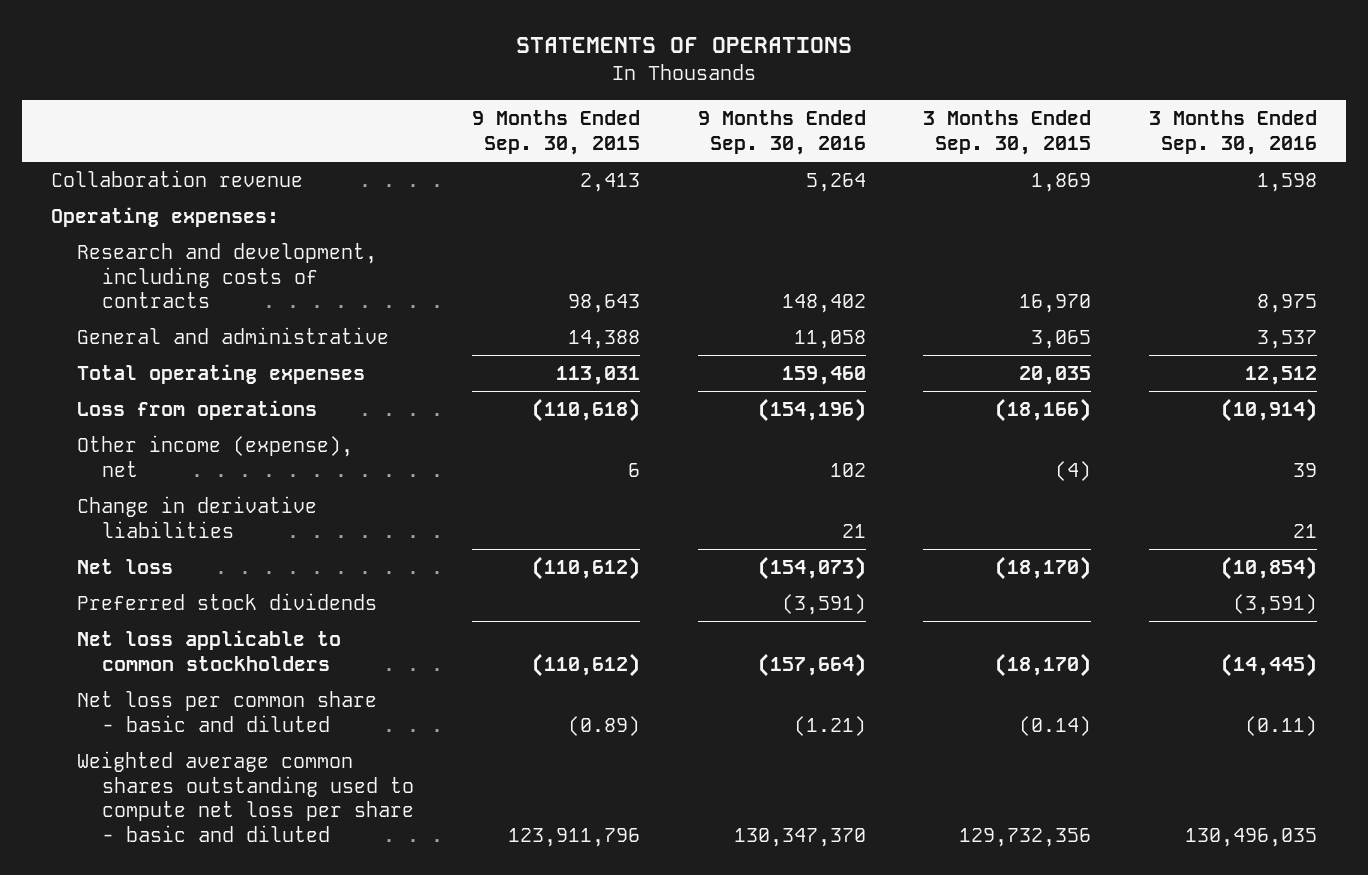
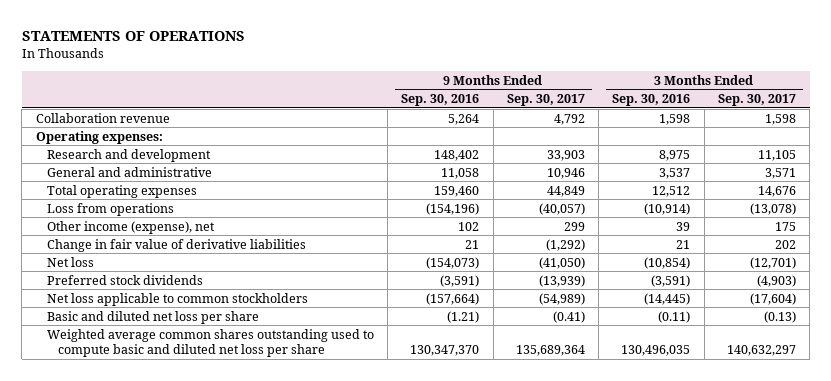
- | 9 Months Ended Sep. 30, 2015 | 9 Months Ended Sep. 30, 2016 | 3 Months Ended Sep. 30, 2015 | 3 Months Ended Sep. 30, 2016
+ | 9 Months Ended Sep. 30, 2016 | 9 Months Ended Sep. 30, 2017 | 3 Months Ended Sep. 30, 2016 | 3 Months Ended Sep. 30, 2017
- Research and development, including costs of contracts | 98,643 | 148,402 | 16,970 | 8,975
+ Research and development | 148,402 | 33,903 | 8,975 | 11,105
- Change in derivative liabilities | | 21 | | 21
+ Change in fair value of derivative liabilities | 21 | (1,292) | 21 | 202
- Net loss per common share - basic and diluted | (0.89) | (1.21) | (0.14) | (0.11)
- Weighted average common shares outstanding used to compute net loss per share - basic and diluted | 123,911,796 | 130,347,370 | 129,732,356 | 130,496,035
+ Basic and diluted net loss per share | (1.21) | (0.41) | (0.11) | (0.13)
+ Weighted average common shares outstanding used to compute basic and diluted net loss per share | 130,347,370 | 135,689,364 | 130,496,035 | 140,632,297

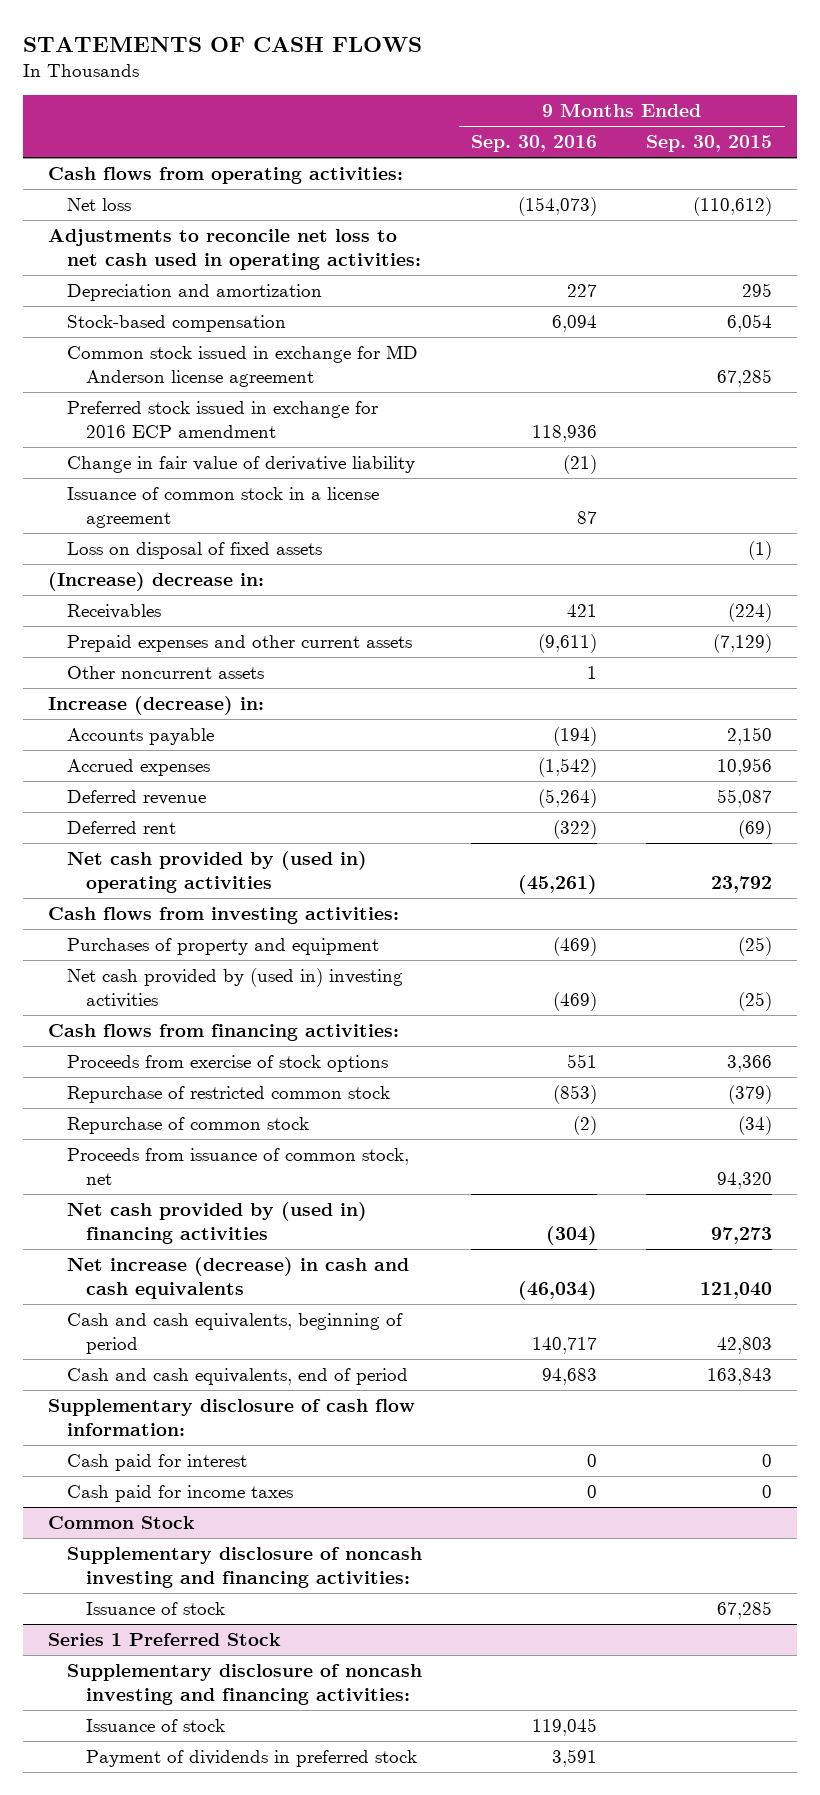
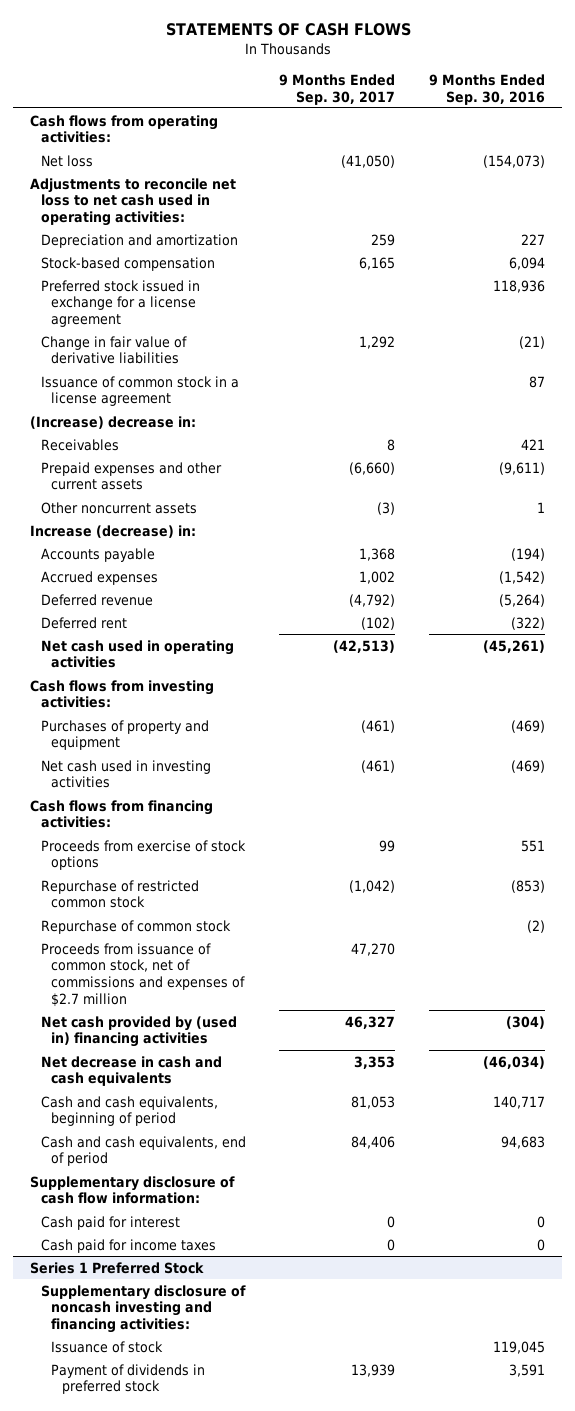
- | 9 Months Ended Sep. 30, 2016 | 9 Months Ended Sep. 30, 2015
+ | 9 Months Ended Sep. 30, 2017 | 9 Months Ended Sep. 30, 2016
- Common stock issued in exchange for MD Anderson license agreement | | 67,285
- Preferred stock issued in exchange for 2016 ECP amendment | 118,936 |
- Change in fair value of derivative liability | (21) |
+ Preferred stock issued in exchange for a license agreement | | 118,936
+ Change in fair value of derivative liabilities | 1,292 | (21)
- Loss on disposal of fixed assets | | (1)
- Net cash provided by (used in) operating activities | (45,261) | 23,792
+ Net cash used in operating activities | (42,513) | (45,261)
- Net cash provided by (used in) investing activities | (469) | (25)
+ Net cash used in investing activities | (461) | (469)
- Proceeds from issuance of common stock, net | | 94,320
+ Proceeds from issuance of common stock, net of commissions and expenses of $2.7 million | 47,270 |
- Net increase (decrease) in cash and cash equivalents | (46,034) | 121,040
+ Net decrease in cash and cash equivalents | 3,353 | (46,034)
- Common Stock
- Supplementary disclosure of noncash investing and financing activities:
- Issuance of stock | | 67,285

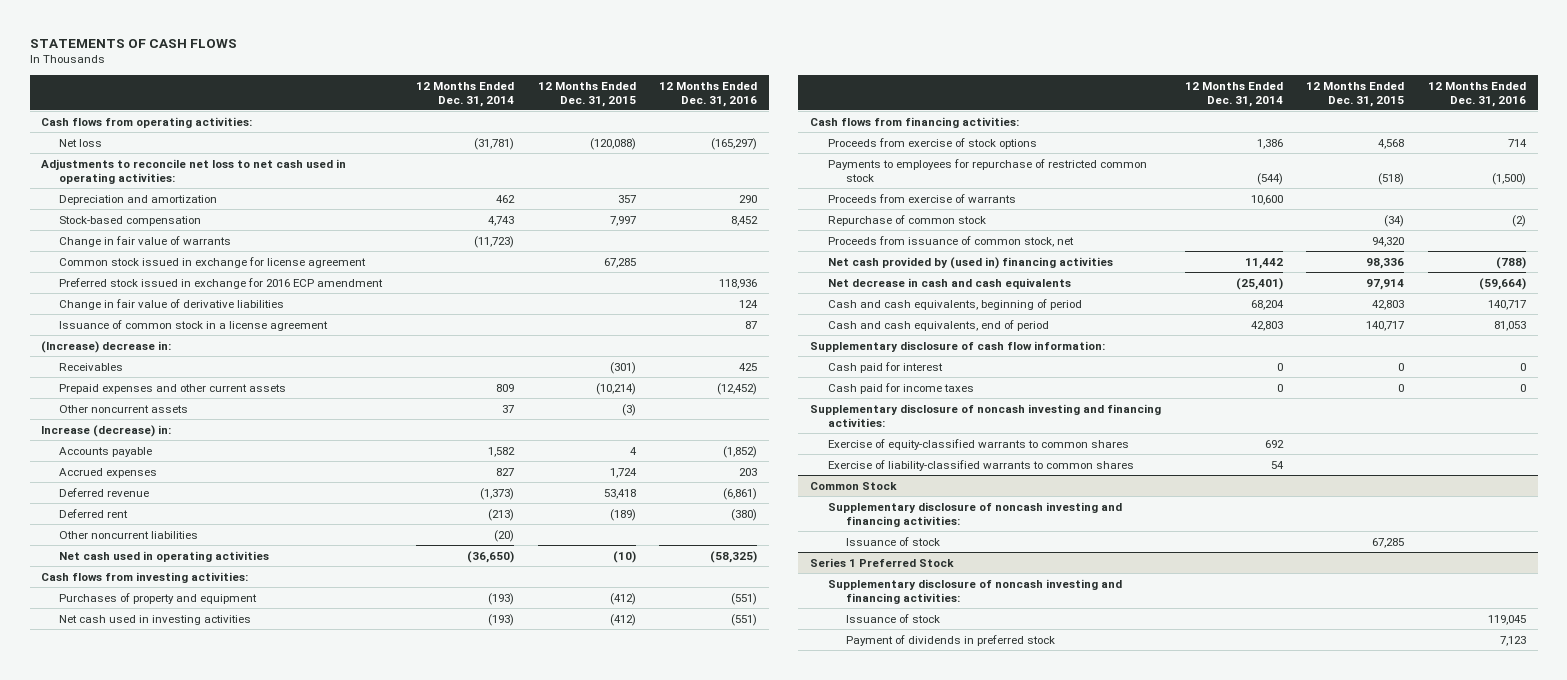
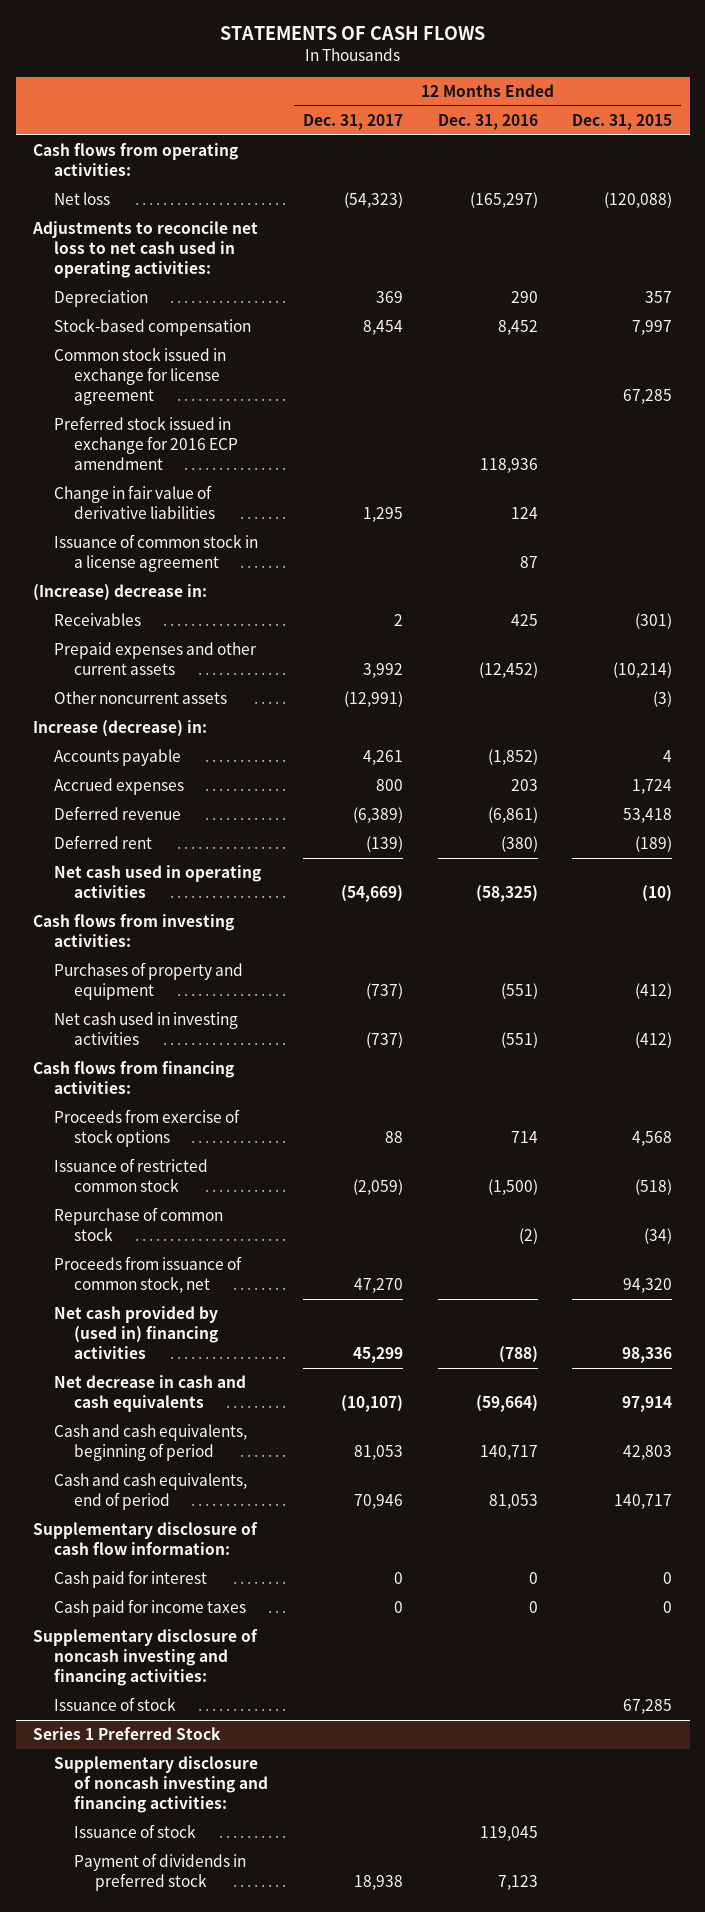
- | 12 Months Ended Dec. 31, 2014 | 12 Months Ended Dec. 31, 2015 | 12 Months Ended Dec. 31, 2016
+ | 12 Months Ended Dec. 31, 2017 | 12 Months Ended Dec. 31, 2016 | 12 Months Ended Dec. 31, 2015
- Depreciation and amortization | 462 | 357 | 290
+ Depreciation | 369 | 290 | 357
- Change in fair value of warrants | (11,723) | |
- Other noncurrent liabilities | (20) | |
- Payments to employees for repurchase of restricted common stock | (544) | (518) | (1,500)
- Proceeds from exercise of warrants | 10,600 | |
+ Issuance of restricted common stock | (2,059) | (1,500) | (518)
- Exercise of equity-classified warrants to common shares | 692 | |
- Exercise of liability-classified warrants to common shares | 54 | |
- Common Stock
- Supplementary disclosure of noncash investing and financing activities:

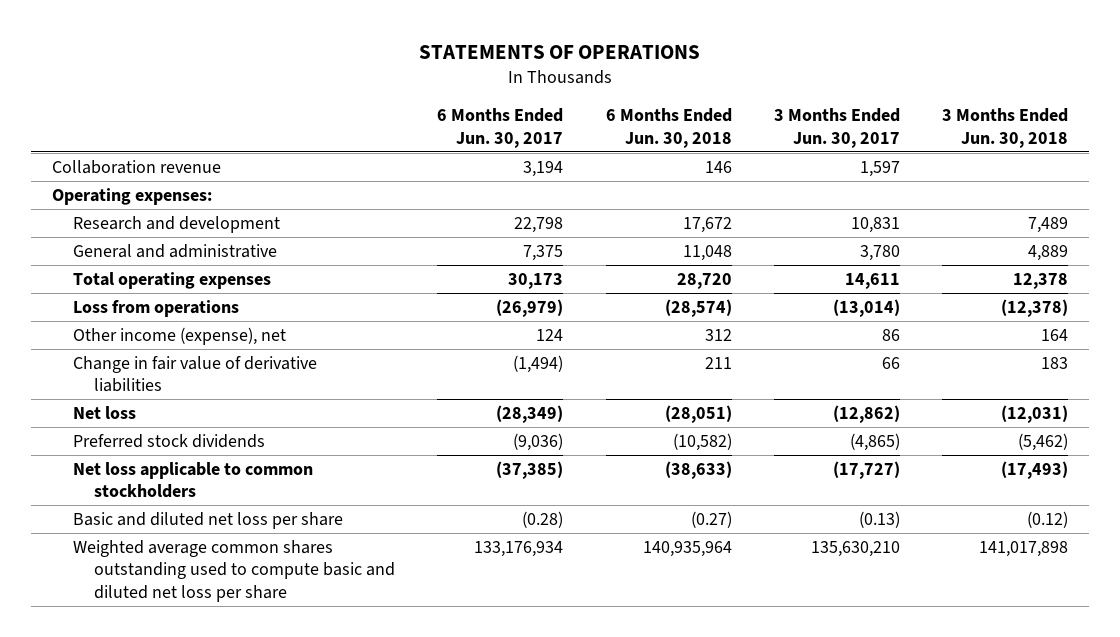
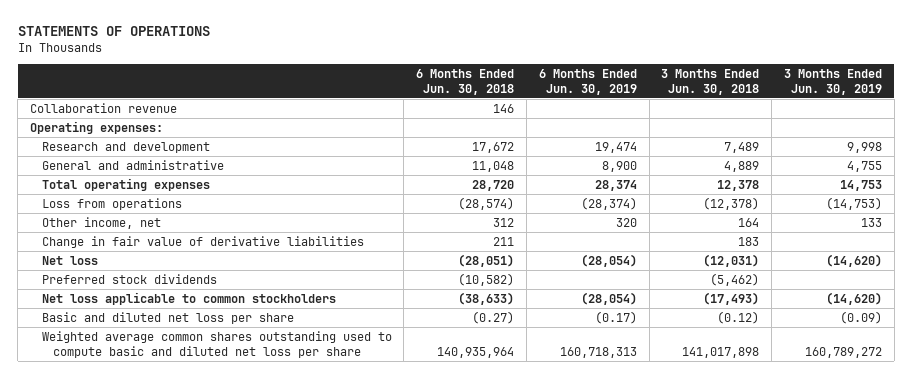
- | 6 Months Ended Jun. 30, 2017 | 6 Months Ended Jun. 30, 2018 | 3 Months Ended Jun. 30, 2017 | 3 Months Ended Jun. 30, 2018
+ | 6 Months Ended Jun. 30, 2018 | 6 Months Ended Jun. 30, 2019 | 3 Months Ended Jun. 30, 2018 | 3 Months Ended Jun. 30, 2019
- Other income (expense), net | 124 | 312 | 86 | 164
+ Other income, net | 312 | 320 | 164 | 133

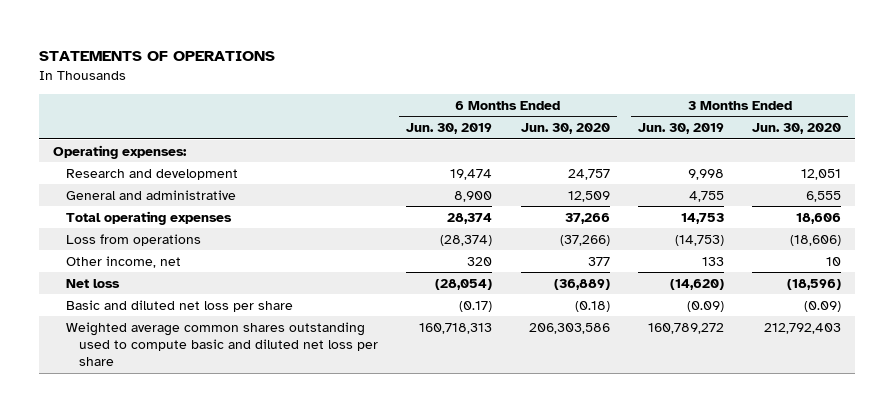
- | 6 Months Ended Jun. 30, 2018 | 6 Months Ended Jun. 30, 2019 | 3 Months Ended Jun. 30, 2018 | 3 Months Ended Jun. 30, 2019
+ | 6 Months Ended Jun. 30, 2019 | 6 Months Ended Jun. 30, 2020 | 3 Months Ended Jun. 30, 2019 | 3 Months Ended Jun. 30, 2020
- Collaboration revenue | 146 | | |
- Change in fair value of derivative liabilities | 211 | | 183 |
- Preferred stock dividends | (10,582) | | (5,462) |
- Net loss applicable to common stockholders | (38,633) | (28,054) | (17,493) | (14,620)

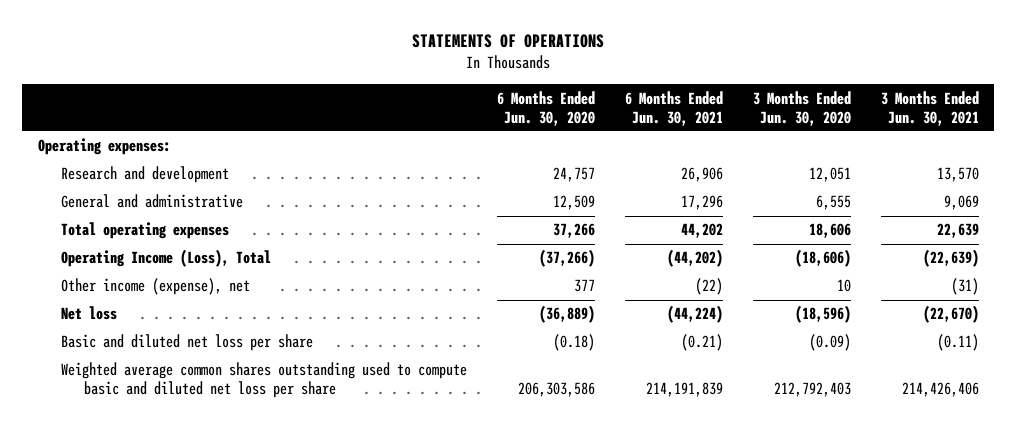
- | 6 Months Ended Jun. 30, 2019 | 6 Months Ended Jun. 30, 2020 | 3 Months Ended Jun. 30, 2019 | 3 Months Ended Jun. 30, 2020
+ | 6 Months Ended Jun. 30, 2020 | 6 Months Ended Jun. 30, 2021 | 3 Months Ended Jun. 30, 2020 | 3 Months Ended Jun. 30, 2021
- Loss from operations | (28,374) | (37,266) | (14,753) | (18,606)
- Other income, net | 320 | 377 | 133 | 10
+ Operating Income (Loss), Total | (37,266) | (44,202) | (18,606) | (22,639)
+ Other income (expense), net | 377 | (22) | 10 | (31)

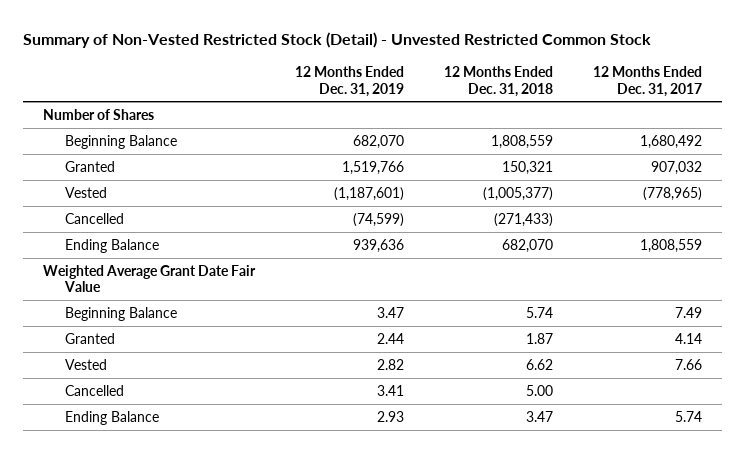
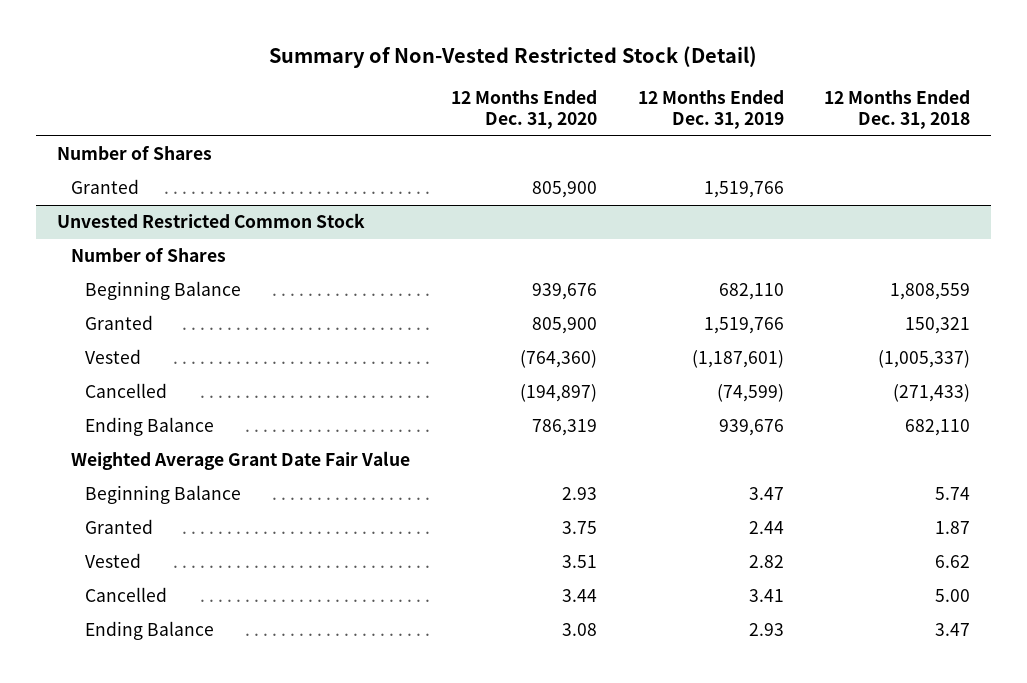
- Summary of Non-Vested Restricted Stock (Detail) - Unvested Restricted Common Stock
+ Summary of Non-Vested Restricted Stock (Detail)
- | 12 Months Ended Dec. 31, 2019 | 12 Months Ended Dec. 31, 2018 | 12 Months Ended Dec. 31, 2017
+ | 12 Months Ended Dec. 31, 2020 | 12 Months Ended Dec. 31, 2019 | 12 Months Ended Dec. 31, 2018
- Beginning Balance | 682,070 | 1,808,559 | 1,680,492
+ Granted | 805,900 | 1,519,766 |
+ Unvested Restricted Common Stock
+ Number of Shares
+ Beginning Balance | 939,676 | 682,110 | 1,808,559
- Vested | (1,187,601) | (1,005,377) | (778,965)
+ Vested | (764,360) | (1,187,601) | (1,005,337)
- Ending Balance | 939,636 | 682,070 | 1,808,559
+ Ending Balance | 786,319 | 939,676 | 682,110

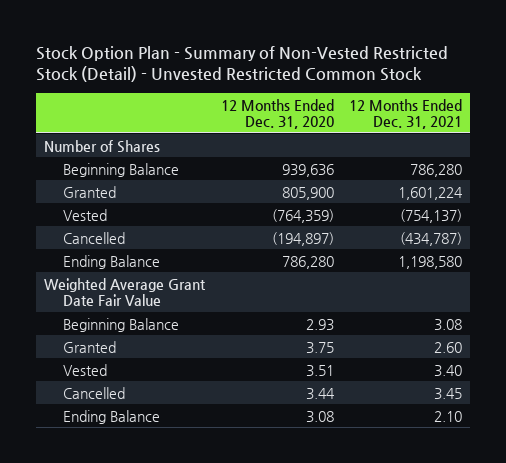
- Summary of Non-Vested Restricted Stock (Detail)
+ Stock Option Plan - Summary of Non-Vested Restricted Stock (Detail) - Unvested Restricted Common Stock
- | 12 Months Ended Dec. 31, 2020 | 12 Months Ended Dec. 31, 2019 | 12 Months Ended Dec. 31, 2018
+ | 12 Months Ended Dec. 31, 2020 | 12 Months Ended Dec. 31, 2021
- Granted | 805,900 | 1,519,766 |
- Unvested Restricted Common Stock
- Number of Shares
- Beginning Balance | 939,676 | 682,110 | 1,808,559
+ Beginning Balance | 939,636 | 786,280
- Vested | (764,360) | (1,187,601) | (1,005,337)
+ Vested | (764,359) | (754,137)
- Ending Balance | 786,319 | 939,676 | 682,110
+ Ending Balance | 786,280 | 1,198,580

